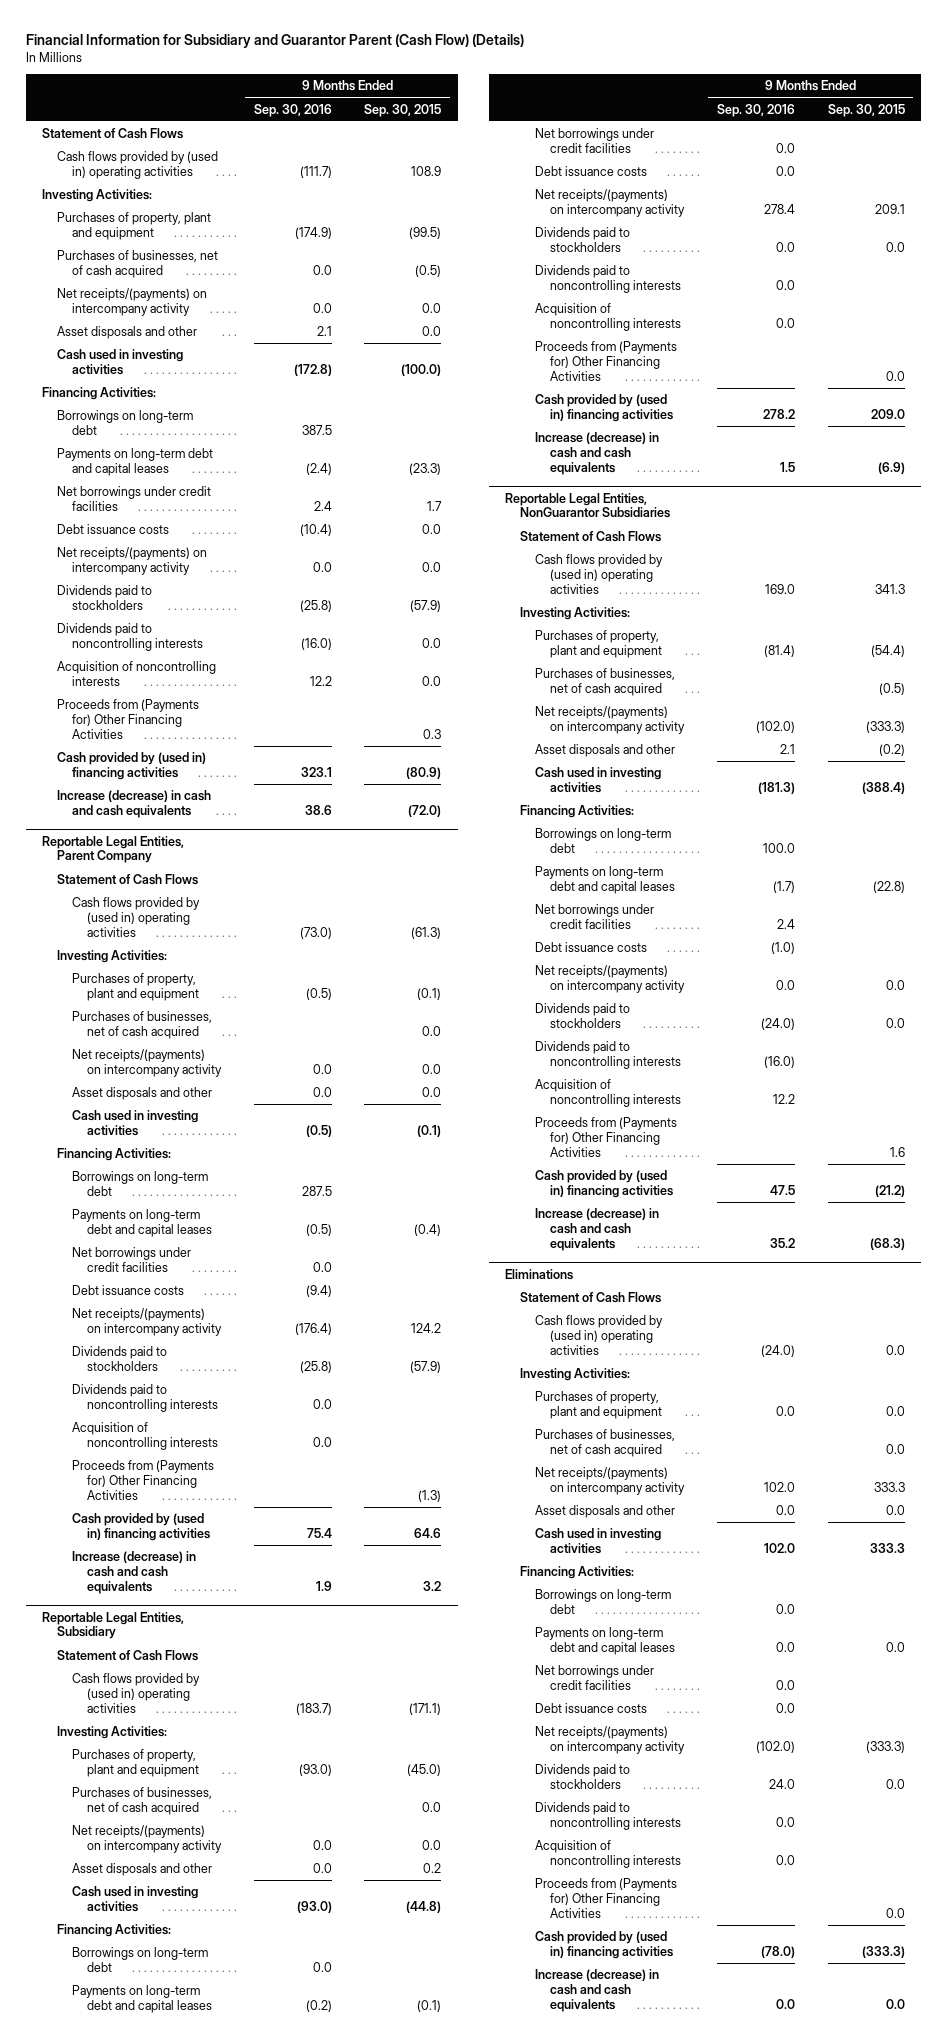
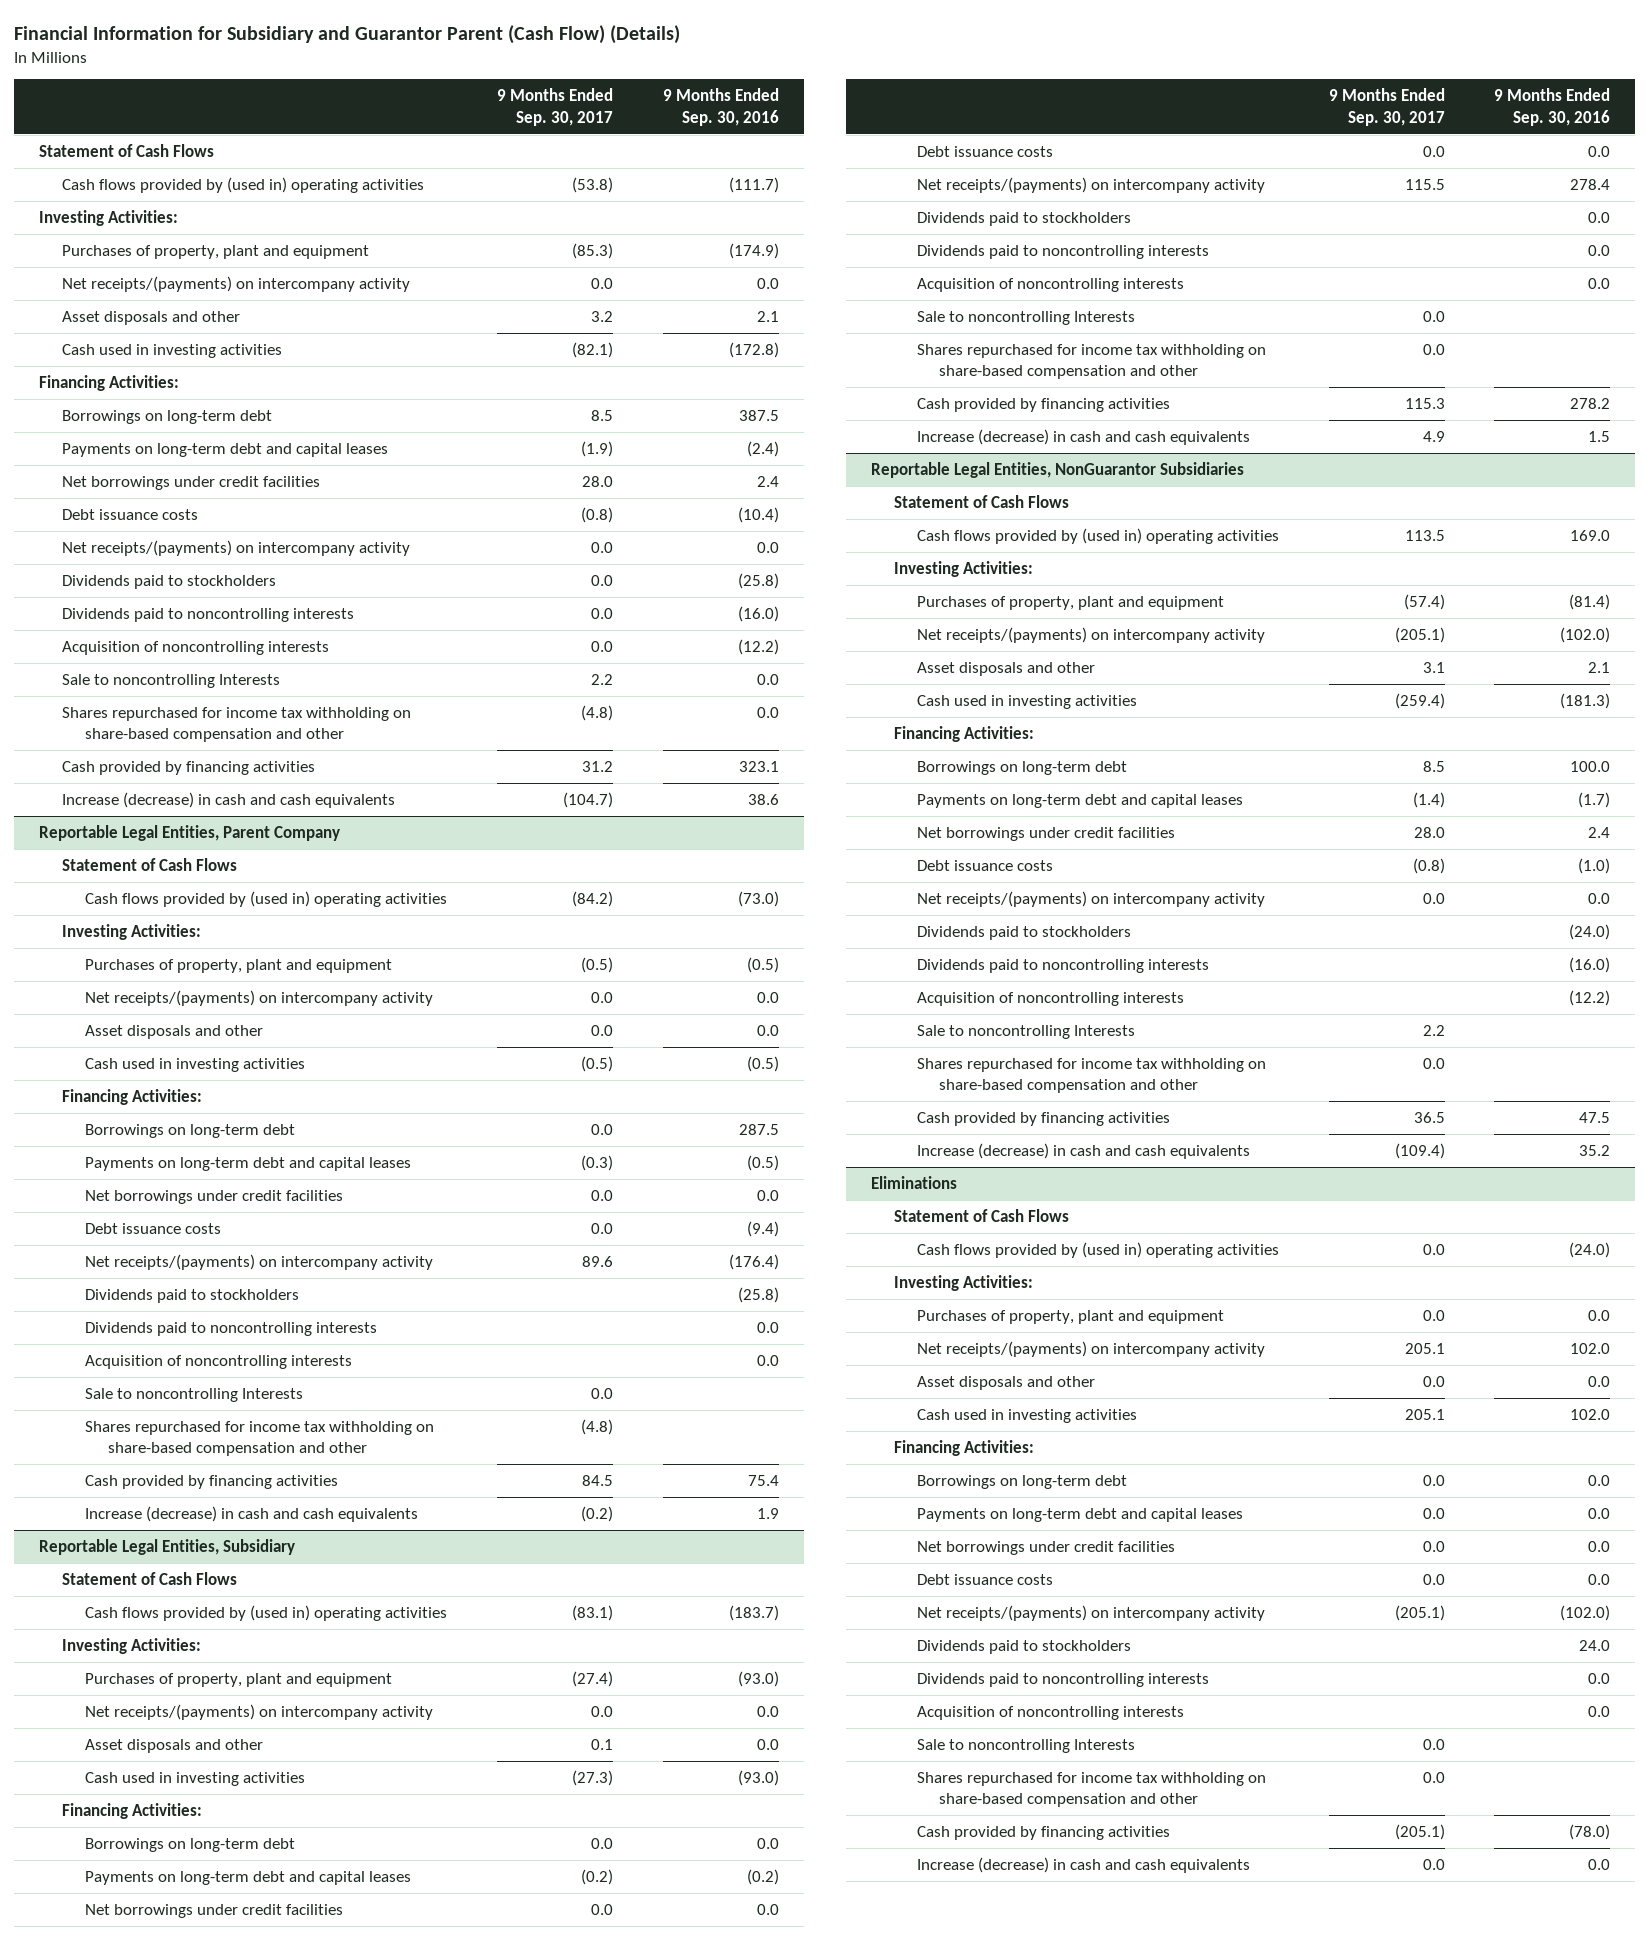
- | 9 Months Ended Sep. 30, 2016 | 9 Months Ended Sep. 30, 2015
+ | 9 Months Ended Sep. 30, 2017 | 9 Months Ended Sep. 30, 2016
- Purchases of businesses, net of cash acquired | 0.0 | (0.5)
- Acquisition of noncontrolling interests | 12.2 | 0.0
- Proceeds from (Payments for) Other Financing Activities | | 0.3
- Cash provided by (used in) financing activities | 323.1 | (80.9)
+ Acquisition of noncontrolling interests | 0.0 | (12.2)
+ Sale to noncontrolling Interests | 2.2 | 0.0
+ Shares repurchased for income tax withholding on share-based compensation and other | (4.8) | 0.0
+ Cash provided by financing activities | 31.2 | 323.1
@ Reportable Legal Entities, Parent Company
- Purchases of businesses, net of cash acquired | | 0.0
- Proceeds from (Payments for) Other Financing Activities | | (1.3)
- Cash provided by (used in) financing activities | 75.4 | 64.6
+ Sale to noncontrolling Interests | 0.0 |
+ Shares repurchased for income tax withholding on share-based compensation and other | (4.8) |
+ Cash provided by financing activities | 84.5 | 75.4
@ Reportable Legal Entities, Subsidiary
- Purchases of businesses, net of cash acquired | | 0.0
- Proceeds from (Payments for) Other Financing Activities | | 0.0
- Cash provided by (used in) financing activities | 278.2 | 209.0
+ Sale to noncontrolling Interests | 0.0 |
+ Shares repurchased for income tax withholding on share-based compensation and other | 0.0 |
+ Cash provided by financing activities | 115.3 | 278.2
@ Reportable Legal Entities, NonGuarantor Subsidiaries
- Purchases of businesses, net of cash acquired | | (0.5)
- Acquisition of noncontrolling interests | 12.2 |
- Proceeds from (Payments for) Other Financing Activities | | 1.6
- Cash provided by (used in) financing activities | 47.5 | (21.2)
+ Acquisition of noncontrolling interests | | (12.2)
+ Sale to noncontrolling Interests | 2.2 |
+ Shares repurchased for income tax withholding on share-based compensation and other | 0.0 |
+ Cash provided by financing activities | 36.5 | 47.5
@ Eliminations
- Purchases of businesses, net of cash acquired | | 0.0
- Proceeds from (Payments for) Other Financing Activities | | 0.0
- Cash provided by (used in) financing activities | (78.0) | (333.3)
+ Sale to noncontrolling Interests | 0.0 |
+ Shares repurchased for income tax withholding on share-based compensation and other | 0.0 |
+ Cash provided by financing activities | (205.1) | (78.0)

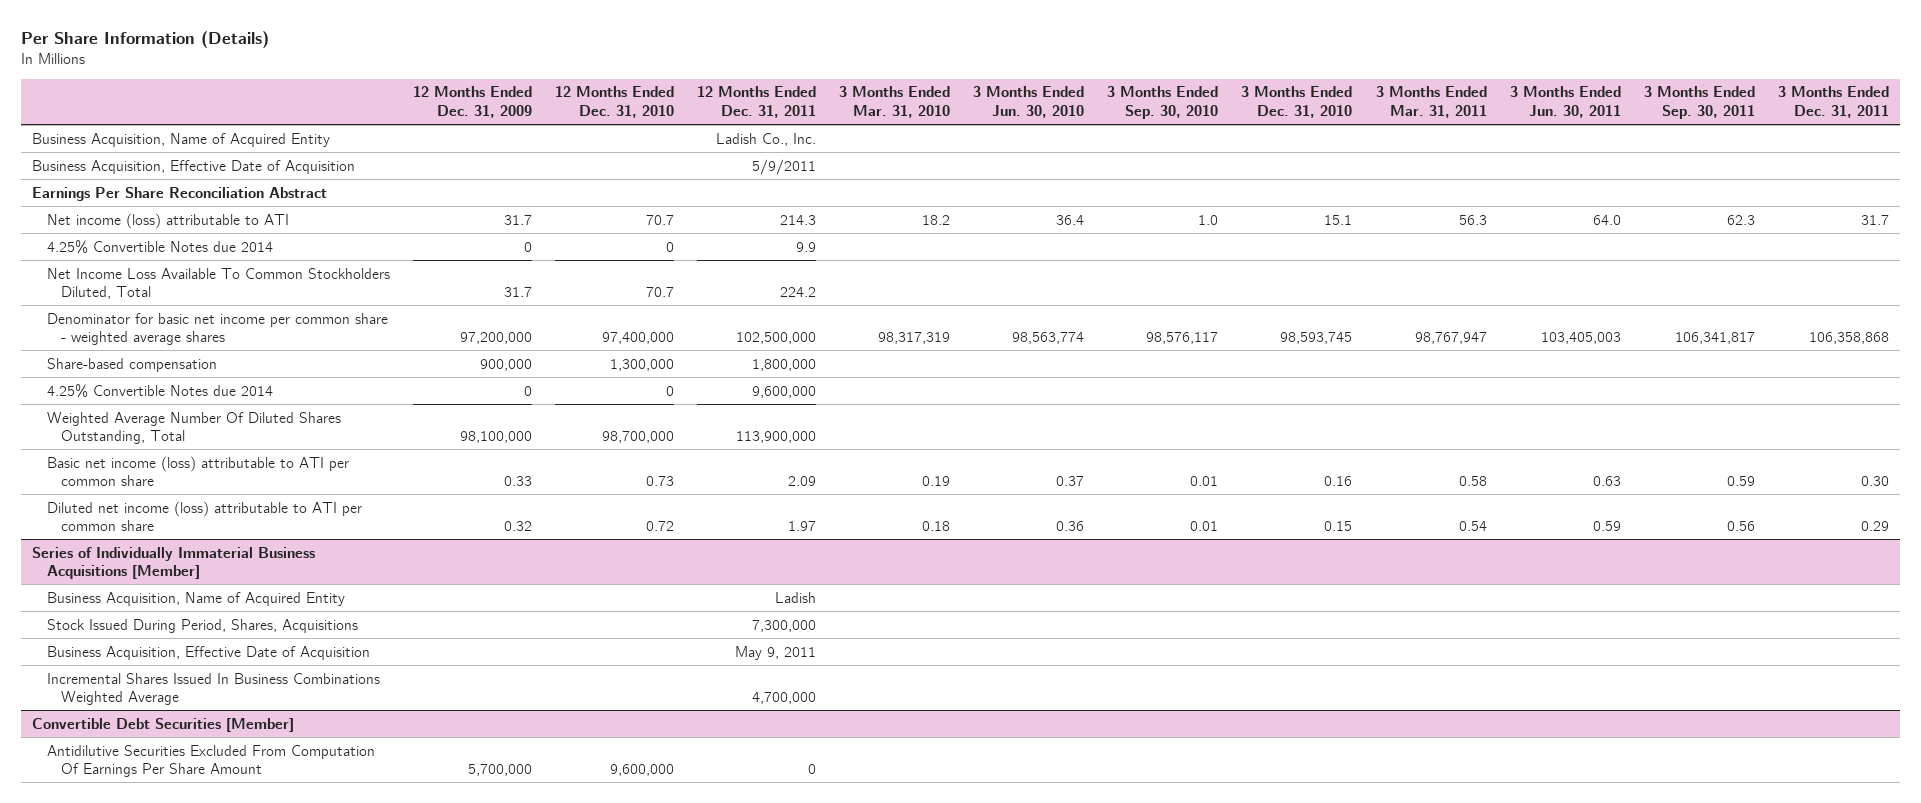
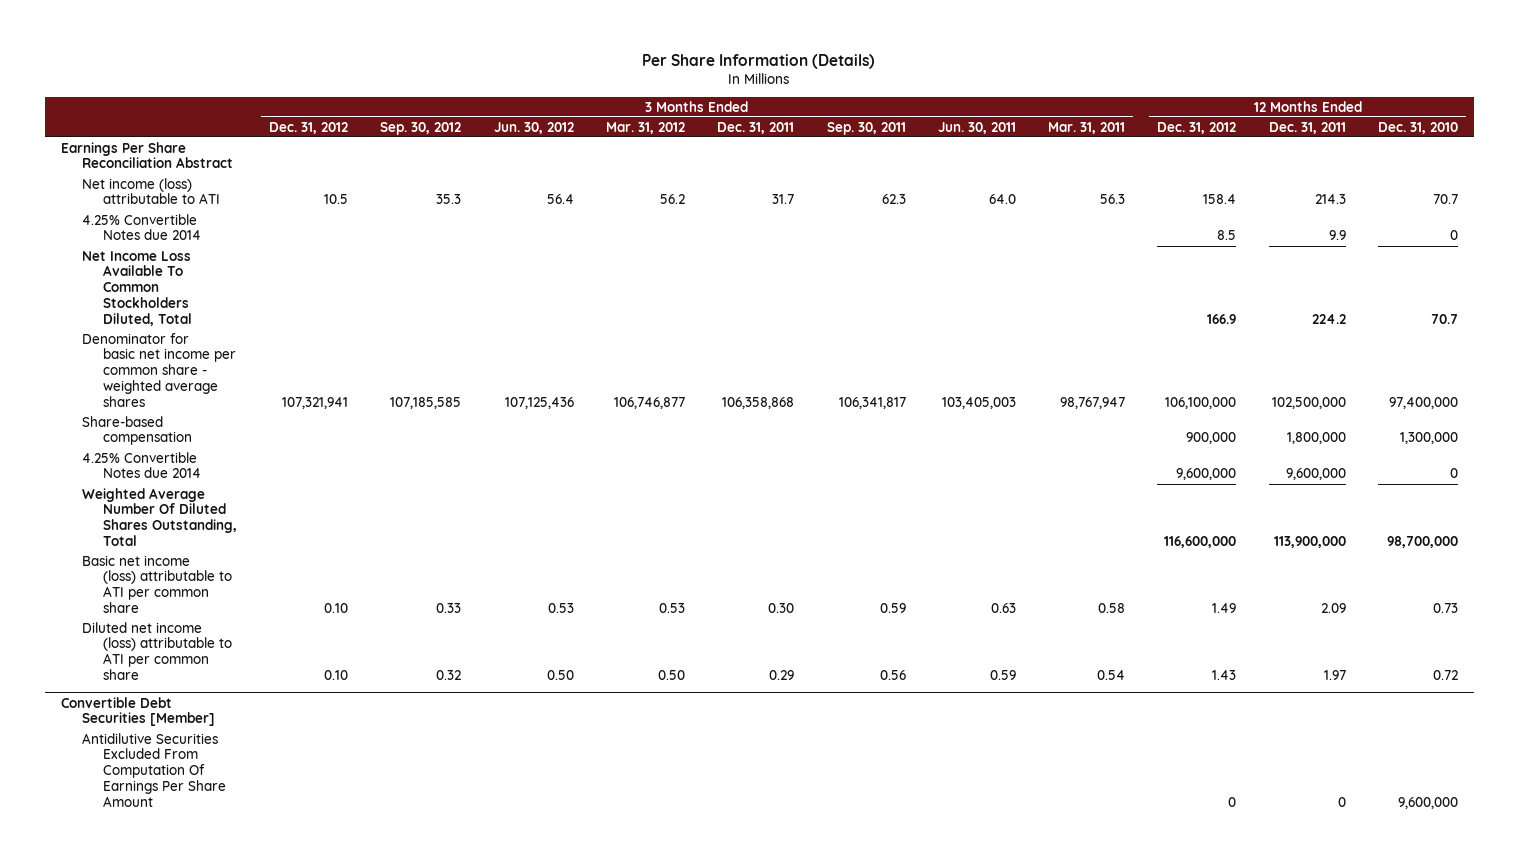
- | 12 Months Ended Dec. 31, 2009 | 12 Months Ended Dec. 31, 2010 | 12 Months Ended Dec. 31, 2011 | 3 Months Ended Mar. 31, 2010 | 3 Months Ended Jun. 30, 2010 | 3 Months Ended Sep. 30, 2010 | 3 Months Ended Dec. 31, 2010 | 3 Months Ended Mar. 31, 2011 | 3 Months Ended Jun. 30, 2011 | 3 Months Ended Sep. 30, 2011 | 3 Months Ended Dec. 31, 2011
+ | 3 Months Ended Dec. 31, 2012 | 3 Months Ended Sep. 30, 2012 | 3 Months Ended Jun. 30, 2012 | 3 Months Ended Mar. 31, 2012 | 3 Months Ended Dec. 31, 2011 | 3 Months Ended Sep. 30, 2011 | 3 Months Ended Jun. 30, 2011 | 3 Months Ended Mar. 31, 2011 | 12 Months Ended Dec. 31, 2012 | 12 Months Ended Dec. 31, 2011 | 12 Months Ended Dec. 31, 2010
- Business Acquisition, Name of Acquired Entity | | | Ladish Co., Inc. | | | | | | | |
- Business Acquisition, Effective Date of Acquisition | | | 5/9/2011 | | | | | | | |
- Series of Individually Immaterial Business Acquisitions [Member]
- Business Acquisition, Name of Acquired Entity | | | Ladish | | | | | | | |
- Stock Issued During Period, Shares, Acquisitions | | | 7,300,000 | | | | | | | |
- Business Acquisition, Effective Date of Acquisition | | | May 9, 2011 | | | | | | | |
- Incremental Shares Issued In Business Combinations Weighted Average | | | 4,700,000 | | | | | | | |

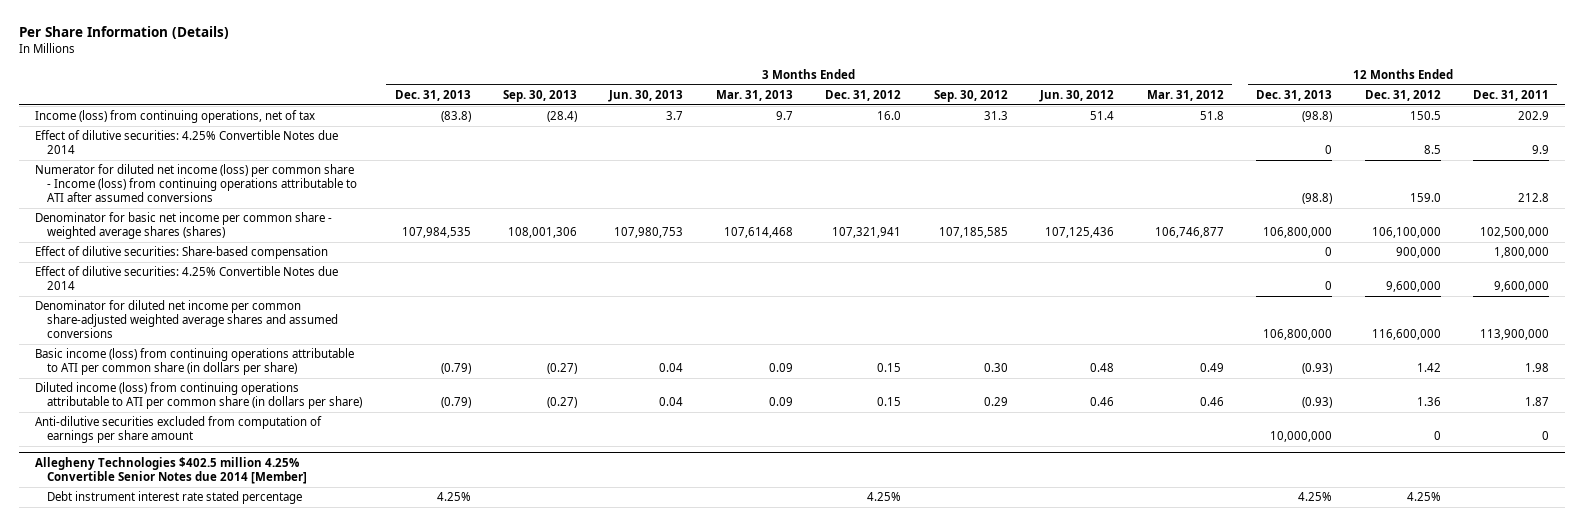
- | 3 Months Ended Dec. 31, 2012 | 3 Months Ended Sep. 30, 2012 | 3 Months Ended Jun. 30, 2012 | 3 Months Ended Mar. 31, 2012 | 3 Months Ended Dec. 31, 2011 | 3 Months Ended Sep. 30, 2011 | 3 Months Ended Jun. 30, 2011 | 3 Months Ended Mar. 31, 2011 | 12 Months Ended Dec. 31, 2012 | 12 Months Ended Dec. 31, 2011 | 12 Months Ended Dec. 31, 2010
+ | 3 Months Ended Dec. 31, 2013 | 3 Months Ended Sep. 30, 2013 | 3 Months Ended Jun. 30, 2013 | 3 Months Ended Mar. 31, 2013 | 3 Months Ended Dec. 31, 2012 | 3 Months Ended Sep. 30, 2012 | 3 Months Ended Jun. 30, 2012 | 3 Months Ended Mar. 31, 2012 | 12 Months Ended Dec. 31, 2013 | 12 Months Ended Dec. 31, 2012 | 12 Months Ended Dec. 31, 2011
- Earnings Per Share Reconciliation Abstract
- Net income (loss) attributable to ATI | 10.5 | 35.3 | 56.4 | 56.2 | 31.7 | 62.3 | 64.0 | 56.3 | 158.4 | 214.3 | 70.7
- 4.25% Convertible Notes due 2014 | | | | | | | | | 8.5 | 9.9 | 0
- Net Income Loss Available To Common Stockholders Diluted, Total | | | | | | | | | 166.9 | 224.2 | 70.7
- Denominator for basic net income per common share - weighted average shares | 107,321,941 | 107,185,585 | 107,125,436 | 106,746,877 | 106,358,868 | 106,341,817 | 103,405,003 | 98,767,947 | 106,100,000 | 102,500,000 | 97,400,000
- Share-based compensation | | | | | | | | | 900,000 | 1,800,000 | 1,300,000
- 4.25% Convertible Notes due 2014 | | | | | | | | | 9,600,000 | 9,600,000 | 0
- Weighted Average Number Of Diluted Shares Outstanding, Total | | | | | | | | | 116,600,000 | 113,900,000 | 98,700,000
- Basic net income (loss) attributable to ATI per common share | 0.10 | 0.33 | 0.53 | 0.53 | 0.30 | 0.59 | 0.63 | 0.58 | 1.49 | 2.09 | 0.73
- Diluted net income (loss) attributable to ATI per common share | 0.10 | 0.32 | 0.50 | 0.50 | 0.29 | 0.56 | 0.59 | 0.54 | 1.43 | 1.97 | 0.72
- Convertible Debt Securities [Member]
- Antidilutive Securities Excluded From Computation Of Earnings Per Share Amount | | | | | | | | | 0 | 0 | 9,600,000
+ Income (loss) from continuing operations, net of tax | (83.8) | (28.4) | 3.7 | 9.7 | 16.0 | 31.3 | 51.4 | 51.8 | (98.8) | 150.5 | 202.9
+ Effect of dilutive securities: 4.25% Convertible Notes due 2014 | | | | | | | | | 0 | 8.5 | 9.9
+ Numerator for diluted net income (loss) per common share - Income (loss) from continuing operations attributable to ATI after assumed conversions | | | | | | | | | (98.8) | 159.0 | 212.8
+ Denominator for basic net income per common share - weighted average shares (shares) | 107,984,535 | 108,001,306 | 107,980,753 | 107,614,468 | 107,321,941 | 107,185,585 | 107,125,436 | 106,746,877 | 106,800,000 | 106,100,000 | 102,500,000
+ Effect of dilutive securities: Share-based compensation | | | | | | | | | 0 | 900,000 | 1,800,000
+ Effect of dilutive securities: 4.25% Convertible Notes due 2014 | | | | | | | | | 0 | 9,600,000 | 9,600,000
+ Denominator for diluted net income per common share-adjusted weighted average shares and assumed conversions | | | | | | | | | 106,800,000 | 116,600,000 | 113,900,000
+ Basic income (loss) from continuing operations attributable to ATI per common share (in dollars per share) | (0.79) | (0.27) | 0.04 | 0.09 | 0.15 | 0.30 | 0.48 | 0.49 | (0.93) | 1.42 | 1.98
+ Diluted income (loss) from continuing operations attributable to ATI per common share (in dollars per share) | (0.79) | (0.27) | 0.04 | 0.09 | 0.15 | 0.29 | 0.46 | 0.46 | (0.93) | 1.36 | 1.87
+ Anti-dilutive securities excluded from computation of earnings per share amount | | | | | | | | | 10,000,000 | 0 | 0
+ Allegheny Technologies $402.5 million 4.25% Convertible Senior Notes due 2014 [Member]
+ Debt instrument interest rate stated percentage | 4.25% | | | | 4.25% | | | | 4.25% | 4.25% |

